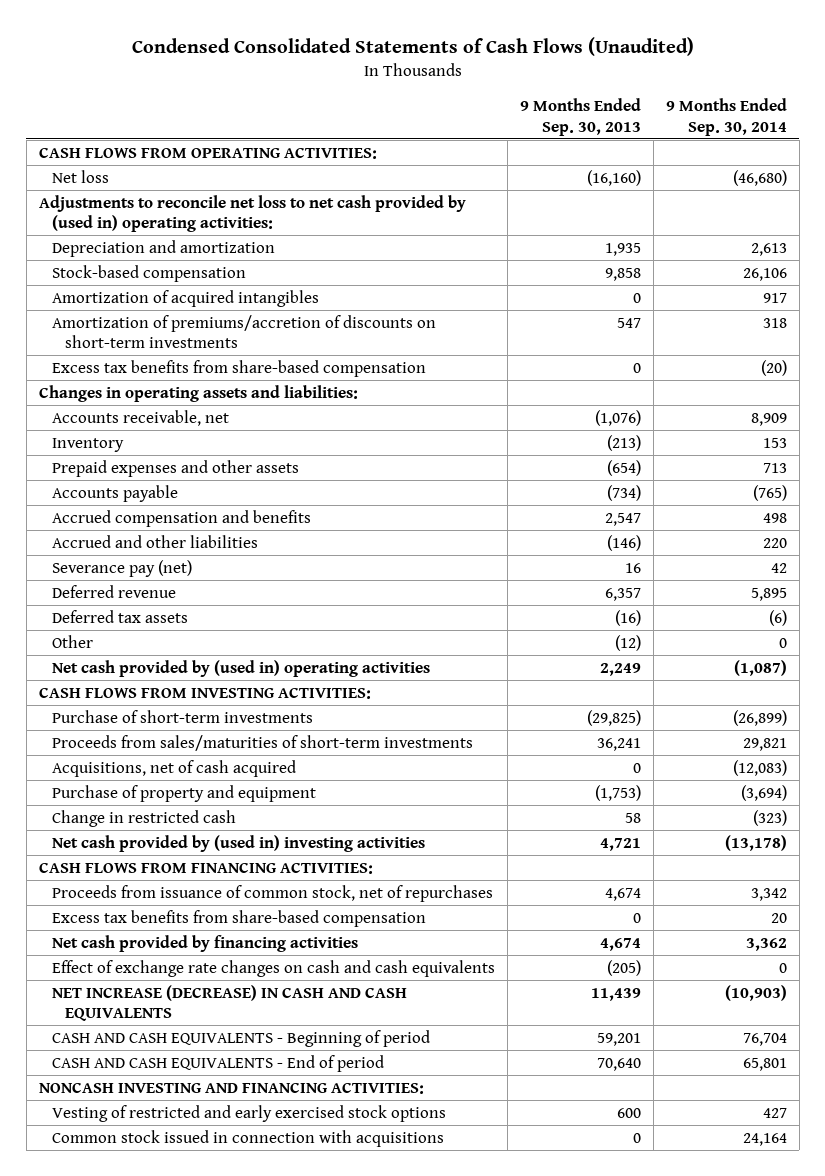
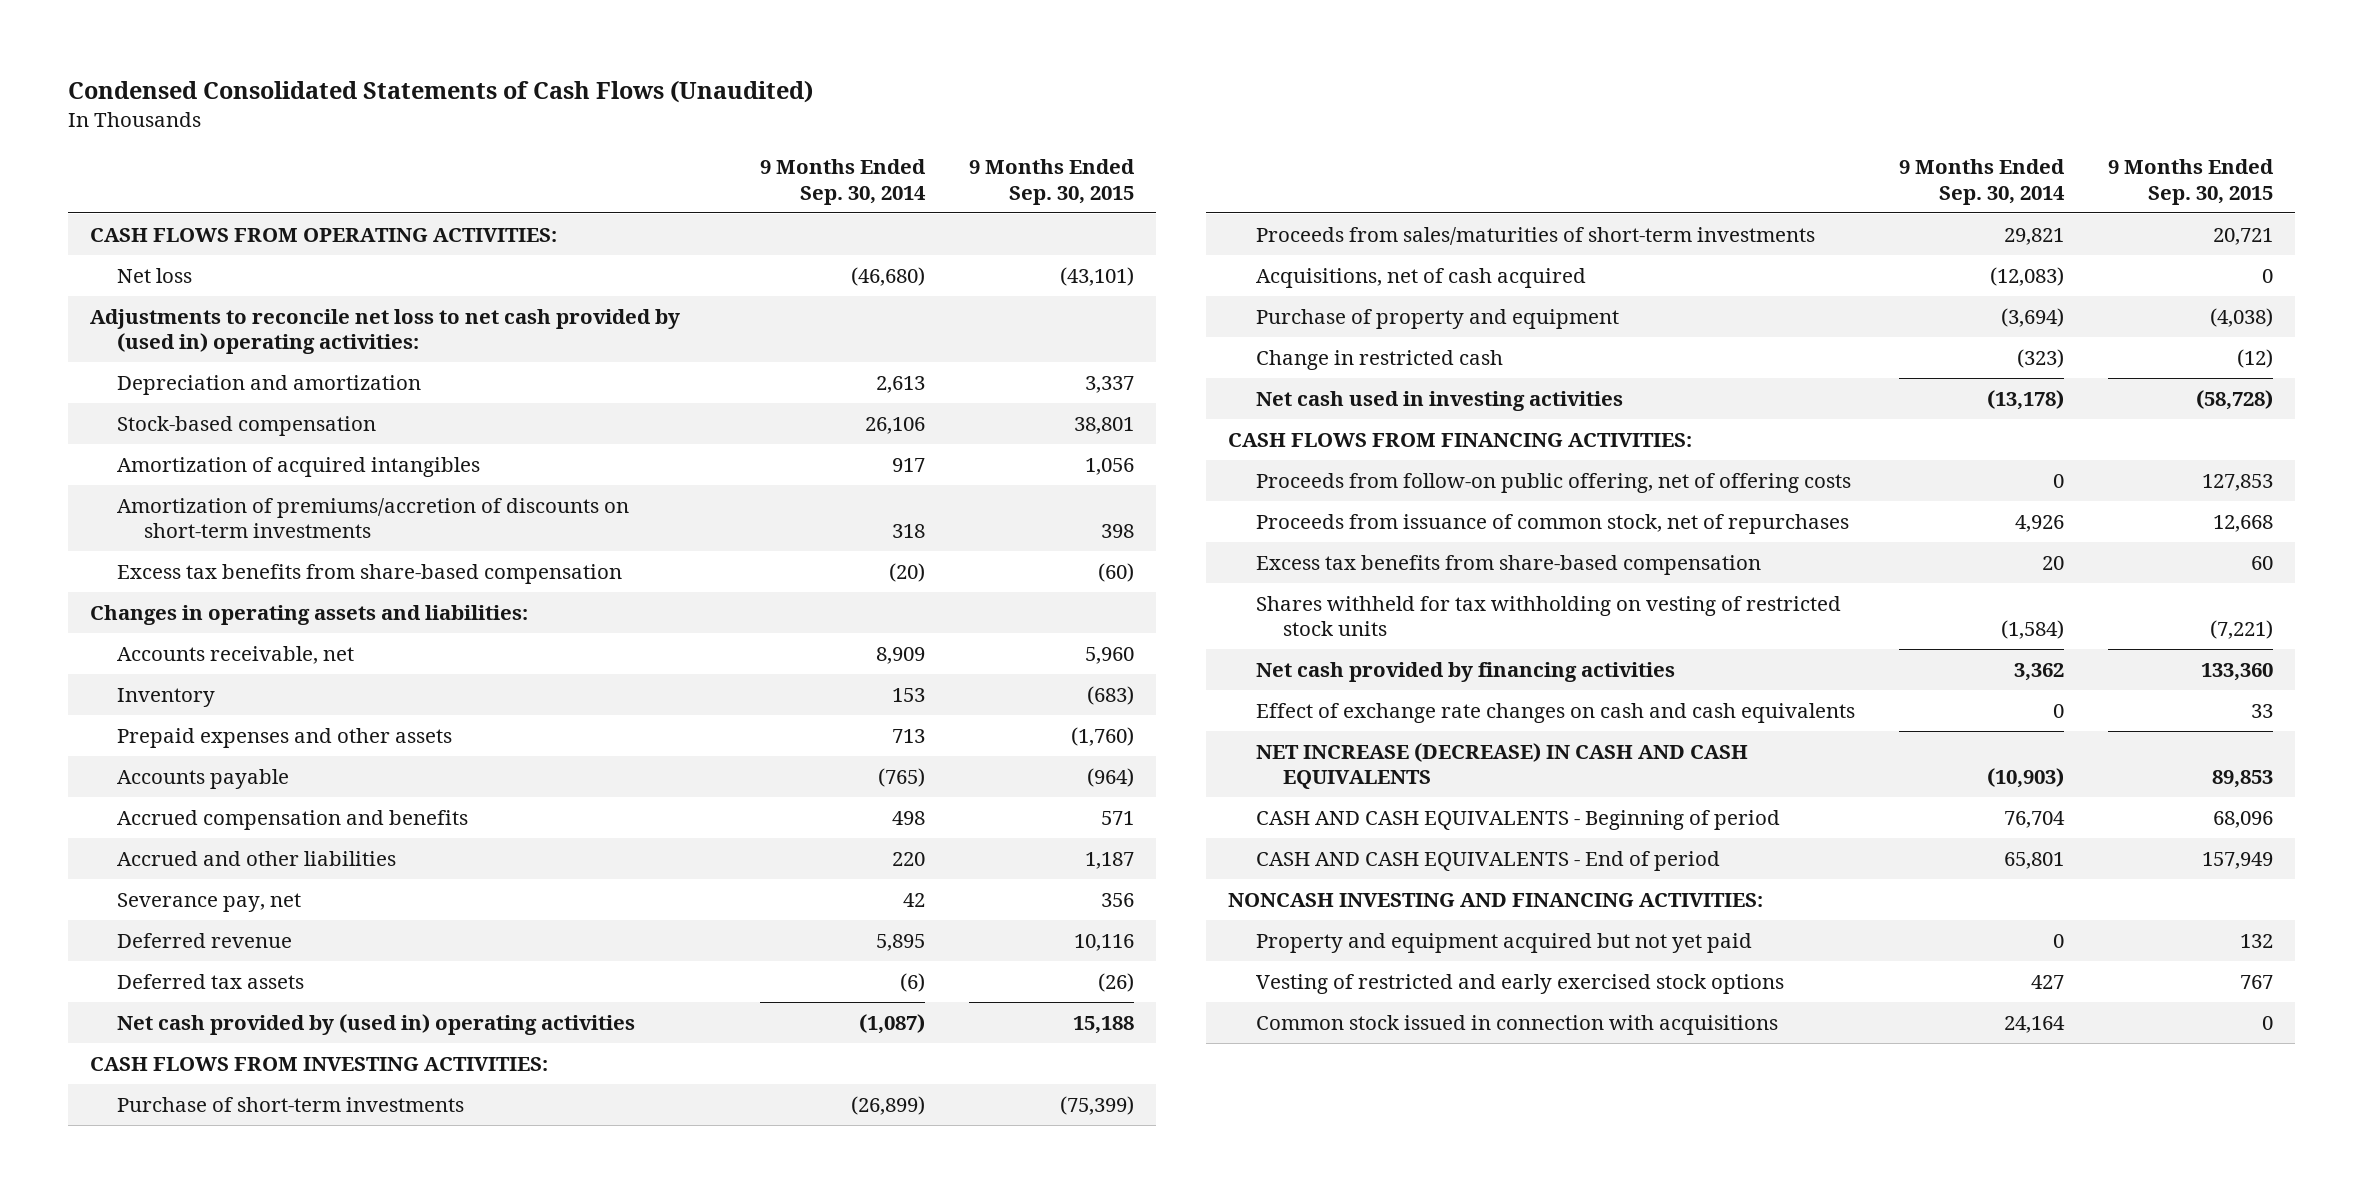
- | 9 Months Ended Sep. 30, 2013 | 9 Months Ended Sep. 30, 2014
+ | 9 Months Ended Sep. 30, 2014 | 9 Months Ended Sep. 30, 2015
- Severance pay (net) | 16 | 42
+ Severance pay, net | 42 | 356
- Other | (12) | 0
- Net cash provided by (used in) investing activities | 4,721 | (13,178)
+ Net cash used in investing activities | (13,178) | (58,728)
- Proceeds from issuance of common stock, net of repurchases | 4,674 | 3,342
+ Proceeds from follow-on public offering, net of offering costs | 0 | 127,853
+ Proceeds from issuance of common stock, net of repurchases | 4,926 | 12,668
+ Shares withheld for tax withholding on vesting of restricted stock units | (1,584) | (7,221)
+ Property and equipment acquired but not yet paid | 0 | 132

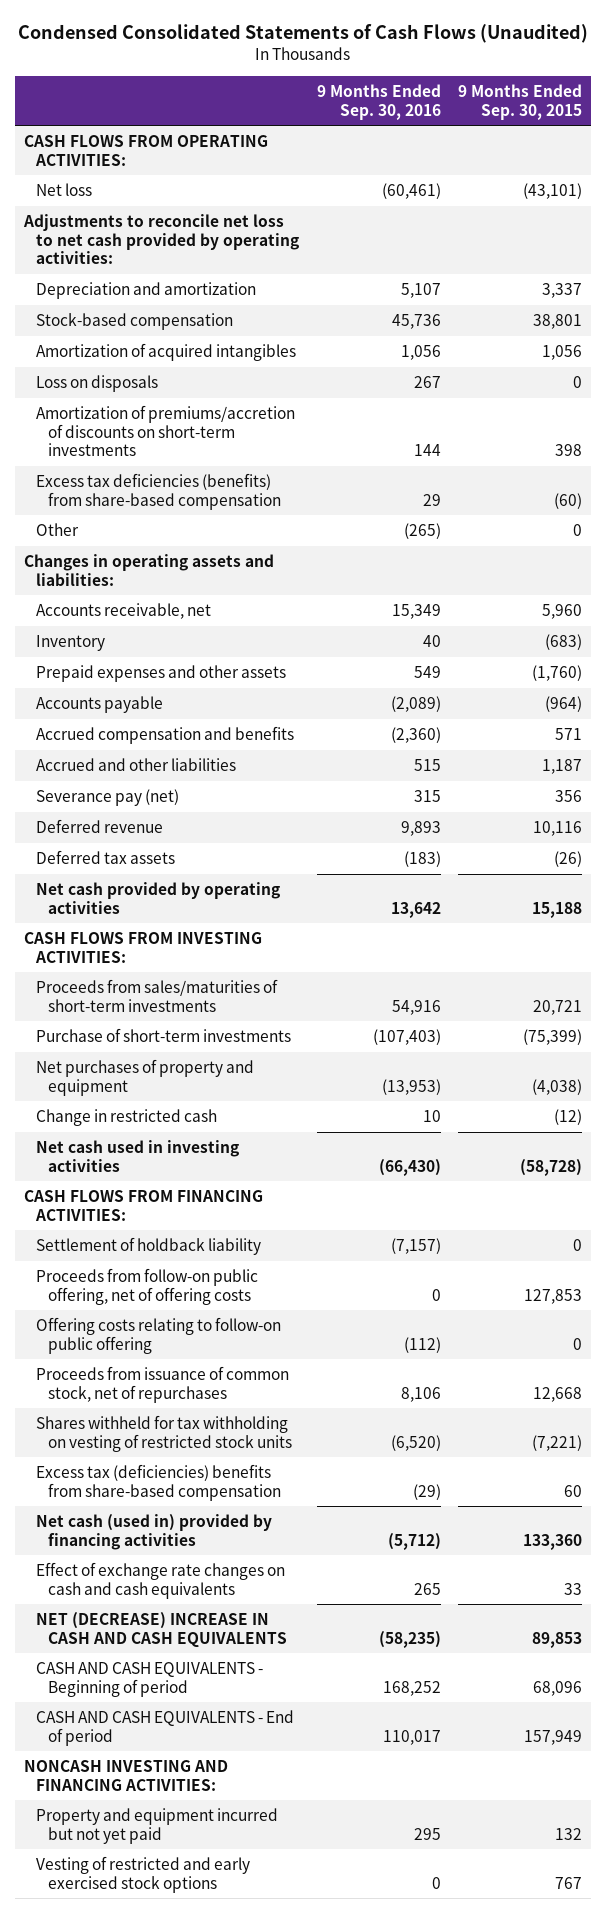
- | 9 Months Ended Sep. 30, 2014 | 9 Months Ended Sep. 30, 2015
+ | 9 Months Ended Sep. 30, 2016 | 9 Months Ended Sep. 30, 2015
- Adjustments to reconcile net loss to net cash provided by (used in) operating activities:
+ Adjustments to reconcile net loss to net cash provided by operating activities:
+ Loss on disposals | 267 | 0
- Excess tax benefits from share-based compensation | (20) | (60)
+ Excess tax deficiencies (benefits) from share-based compensation | 29 | (60)
+ Other | (265) | 0
- Severance pay, net | 42 | 356
+ Severance pay (net) | 315 | 356
- Net cash provided by (used in) operating activities | (1,087) | 15,188
+ Net cash provided by operating activities | 13,642 | 15,188
- Acquisitions, net of cash acquired | (12,083) | 0
- Purchase of property and equipment | (3,694) | (4,038)
moved down: Purchase of short-term investments | (107,403) | (75,399)
+ Net purchases of property and equipment | (13,953) | (4,038)
+ Settlement of holdback liability | (7,157) | 0
+ Offering costs relating to follow-on public offering | (112) | 0
- Excess tax benefits from share-based compensation | 20 | 60
- Net cash provided by financing activities | 3,362 | 133,360
+ Excess tax (deficiencies) benefits from share-based compensation | (29) | 60
+ Net cash (used in) provided by financing activities | (5,712) | 133,360
- NET INCREASE (DECREASE) IN CASH AND CASH EQUIVALENTS | (10,903) | 89,853
+ NET (DECREASE) INCREASE IN CASH AND CASH EQUIVALENTS | (58,235) | 89,853
- Property and equipment acquired but not yet paid | 0 | 132
+ Property and equipment incurred but not yet paid | 295 | 132
- Common stock issued in connection with acquisitions | 24,164 | 0

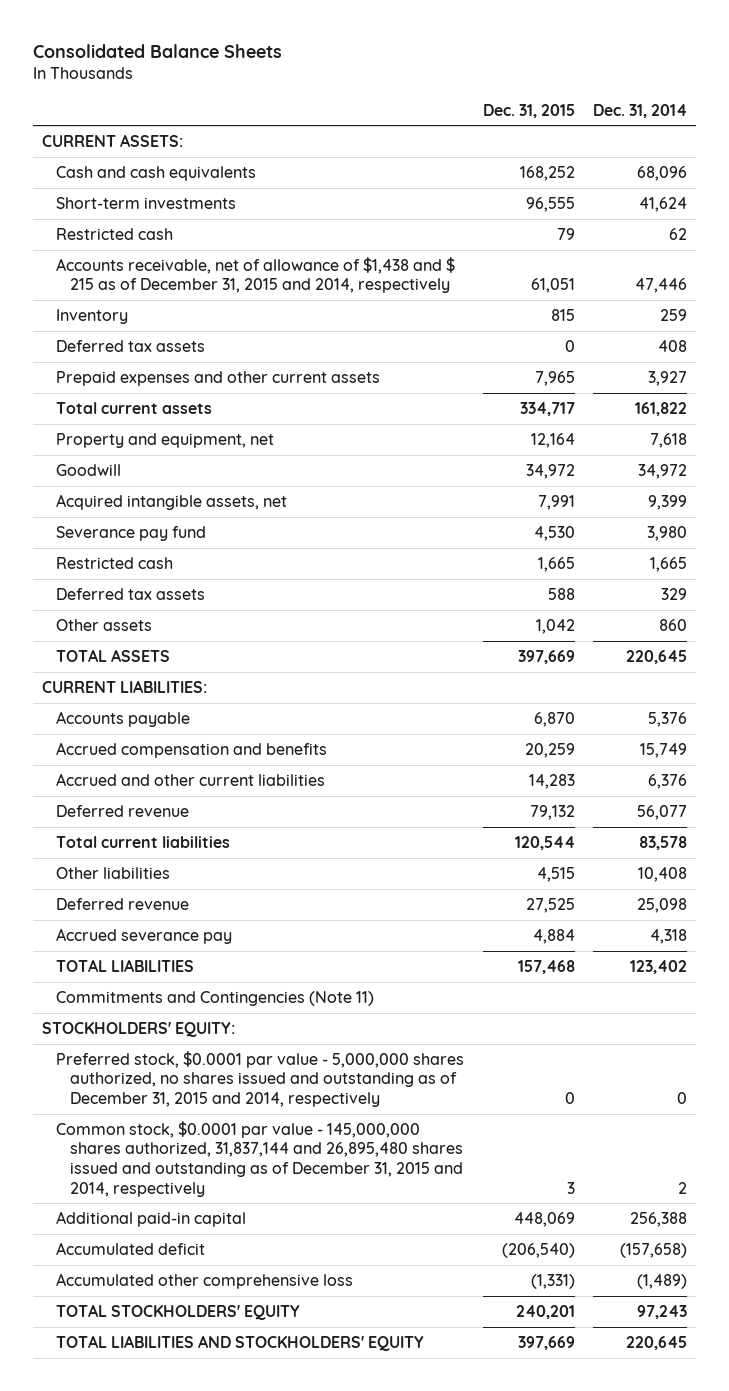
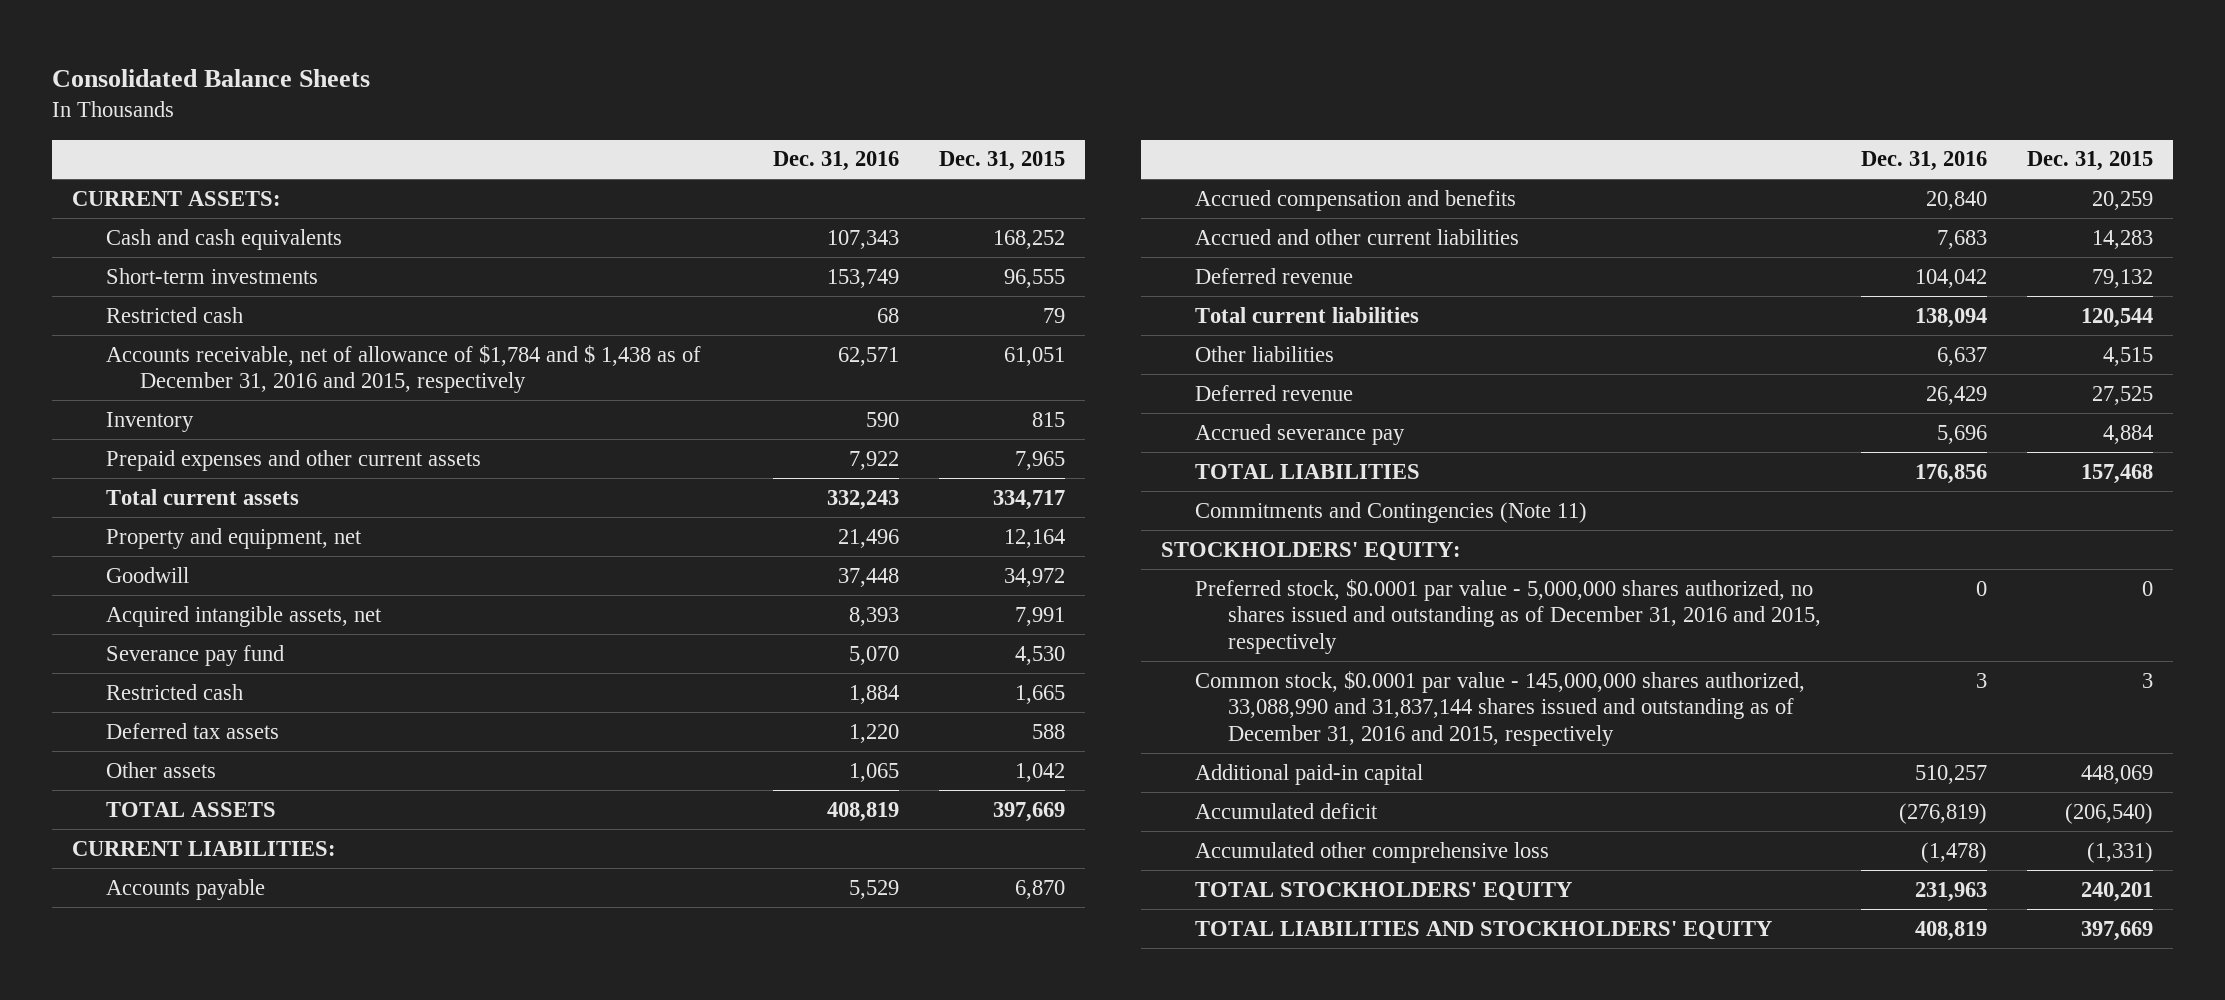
- | Dec. 31, 2015 | Dec. 31, 2014
+ | Dec. 31, 2016 | Dec. 31, 2015
- Accounts receivable, net of allowance of $1,438 and $ 215 as of December 31, 2015 and 2014, respectively | 61,051 | 47,446
+ Accounts receivable, net of allowance of $1,784 and $ 1,438 as of December 31, 2016 and 2015, respectively | 62,571 | 61,051
- Deferred tax assets | 0 | 408
- Preferred stock, $0.0001 par value - 5,000,000 shares authorized, no shares issued and outstanding as of December 31, 2015 and 2014, respectively | 0 | 0
- Common stock, $0.0001 par value - 145,000,000 shares authorized, 31,837,144 and 26,895,480 shares issued and outstanding as of December 31, 2015 and 2014, respectively | 3 | 2
+ Preferred stock, $0.0001 par value - 5,000,000 shares authorized, no shares issued and outstanding as of December 31, 2016 and 2015, respectively | 0 | 0
+ Common stock, $0.0001 par value - 145,000,000 shares authorized, 33,088,990 and 31,837,144 shares issued and outstanding as of December 31, 2016 and 2015, respectively | 3 | 3

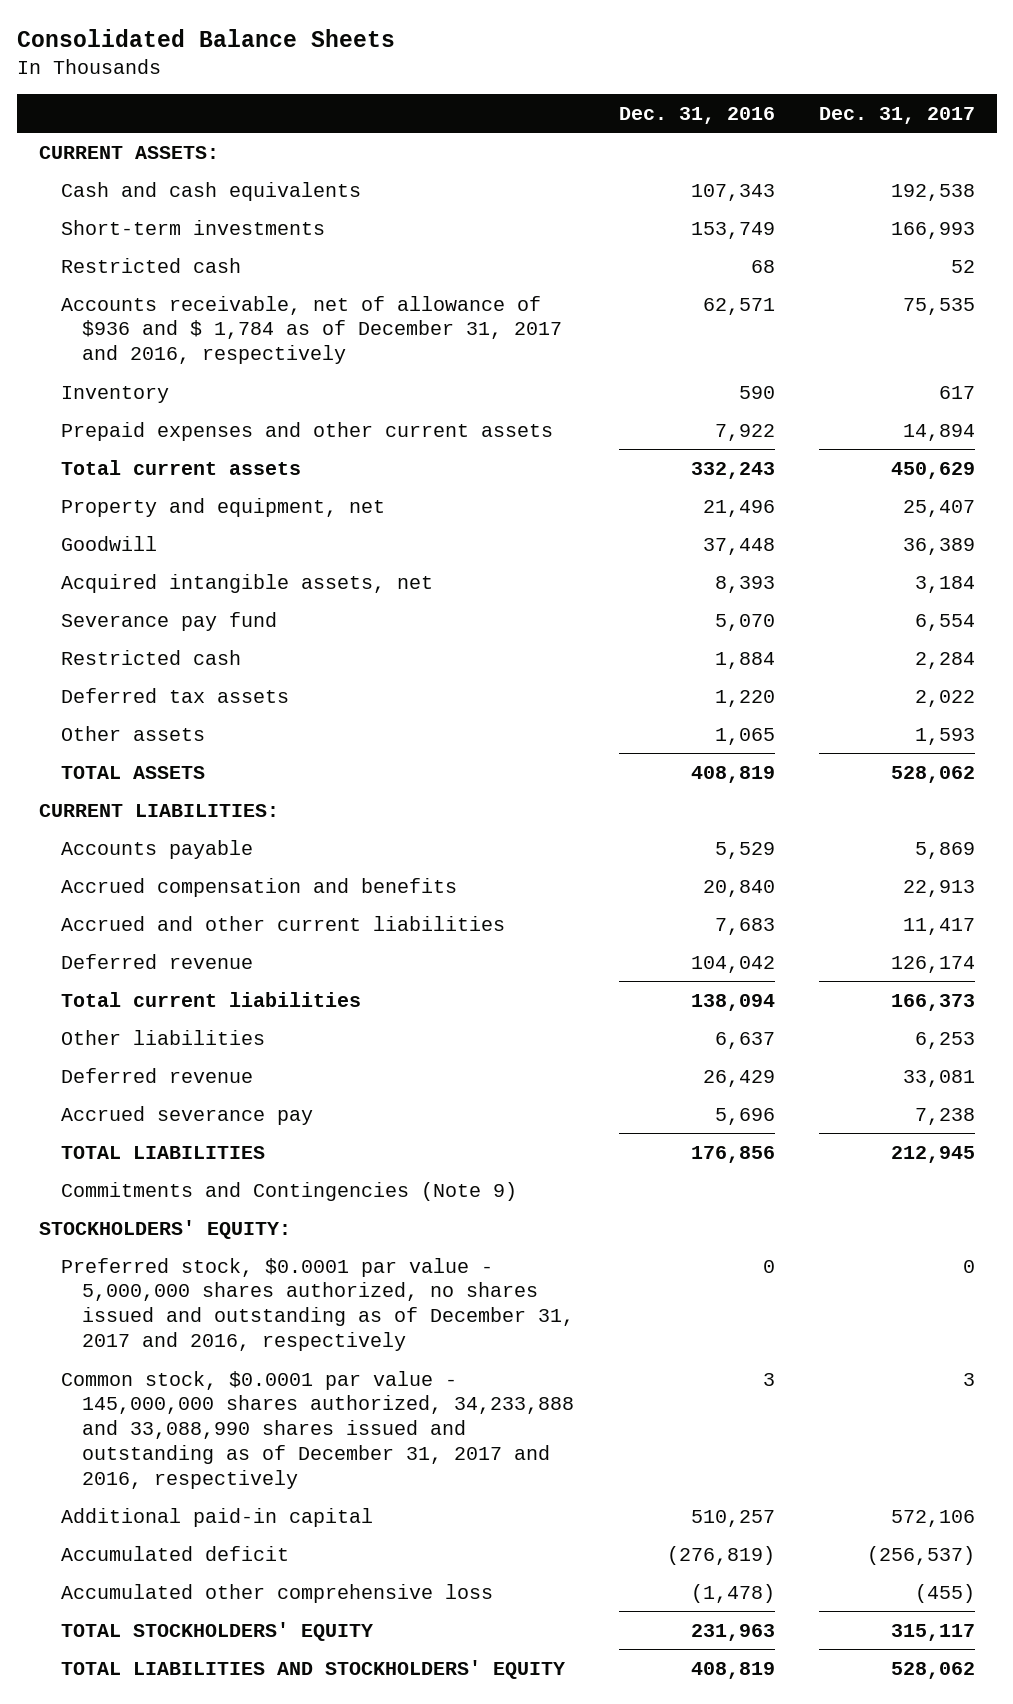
- | Dec. 31, 2016 | Dec. 31, 2015
+ | Dec. 31, 2016 | Dec. 31, 2017
- Accounts receivable, net of allowance of $1,784 and $ 1,438 as of December 31, 2016 and 2015, respectively | 62,571 | 61,051
+ Accounts receivable, net of allowance of $936 and $ 1,784 as of December 31, 2017 and 2016, respectively | 62,571 | 75,535
- Commitments and Contingencies (Note 11)
+ Commitments and Contingencies (Note 9)
- Preferred stock, $0.0001 par value - 5,000,000 shares authorized, no shares issued and outstanding as of December 31, 2016 and 2015, respectively | 0 | 0
- Common stock, $0.0001 par value - 145,000,000 shares authorized, 33,088,990 and 31,837,144 shares issued and outstanding as of December 31, 2016 and 2015, respectively | 3 | 3
+ Preferred stock, $0.0001 par value - 5,000,000 shares authorized, no shares issued and outstanding as of December 31, 2017 and 2016, respectively | 0 | 0
+ Common stock, $0.0001 par value - 145,000,000 shares authorized, 34,233,888 and 33,088,990 shares issued and outstanding as of December 31, 2017 and 2016, respectively | 3 | 3

